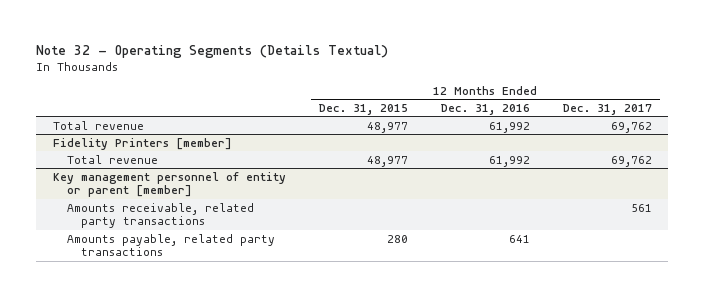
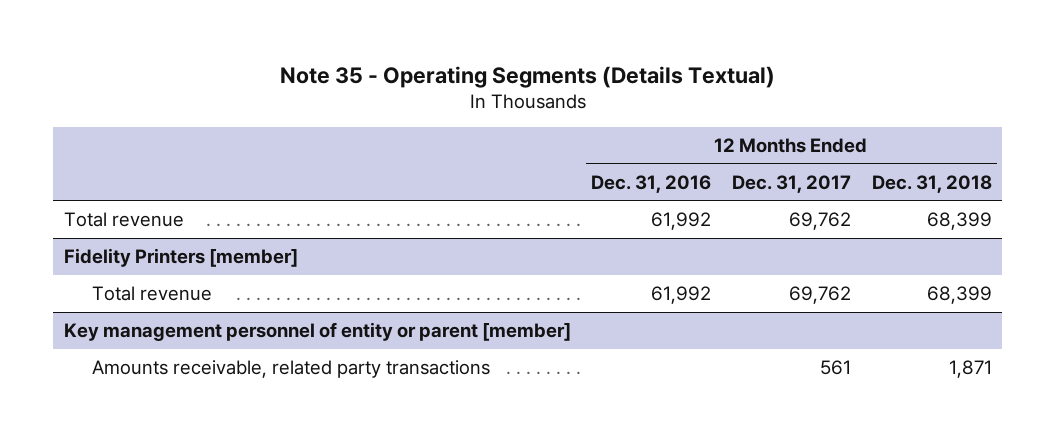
- Note 32 - Operating Segments (Details Textual)
+ Note 35 - Operating Segments (Details Textual)
- | 12 Months Ended Dec. 31, 2015 | 12 Months Ended Dec. 31, 2016 | 12 Months Ended Dec. 31, 2017
+ | 12 Months Ended Dec. 31, 2016 | 12 Months Ended Dec. 31, 2017 | 12 Months Ended Dec. 31, 2018
@ Key management personnel of entity or parent [member]
- Amounts payable, related party transactions | 280 | 641 |

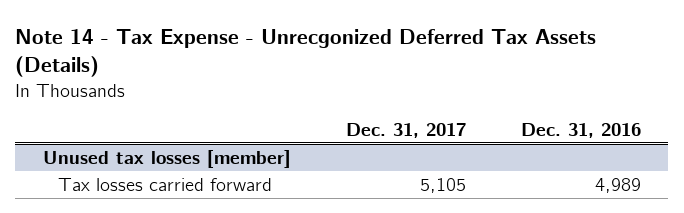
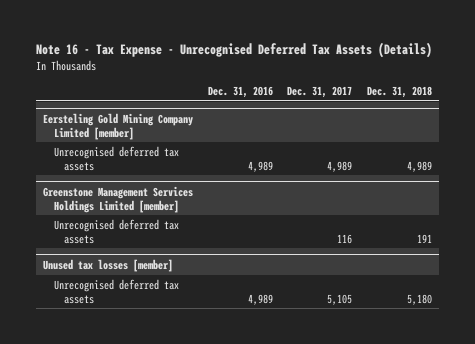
- Note 14 - Tax Expense - Unrecgonized Deferred Tax Assets (Details)
+ Note 16 - Tax Expense - Unrecognised Deferred Tax Assets (Details)
- | Dec. 31, 2017 | Dec. 31, 2016
+ | Dec. 31, 2016 | Dec. 31, 2017 | Dec. 31, 2018
+ Eersteling Gold Mining Company Limited [member]
+ Unrecognised deferred tax assets | 4,989 | 4,989 | 4,989
+ Greenstone Management Services Holdings Limited [member]
+ Unrecognised deferred tax assets | | 116 | 191
@ Unused tax losses [member]
- Tax losses carried forward | 5,105 | 4,989
+ Unrecognised deferred tax assets | 4,989 | 5,105 | 5,180

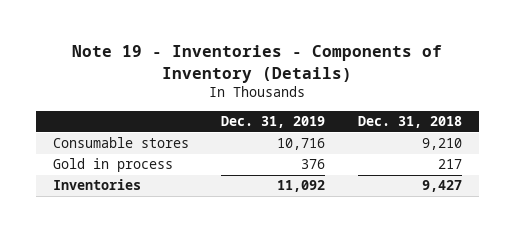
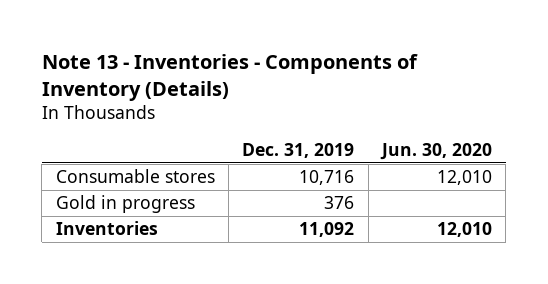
- Note 19 - Inventories - Components of Inventory (Details)
+ Note 13 - Inventories - Components of Inventory (Details)
- | Dec. 31, 2019 | Dec. 31, 2018
+ | Dec. 31, 2019 | Jun. 30, 2020
- Gold in process | 376 | 217
+ Gold in progress | 376 |

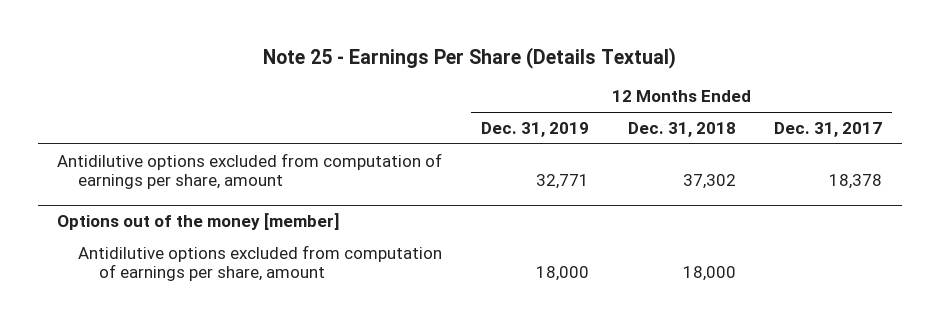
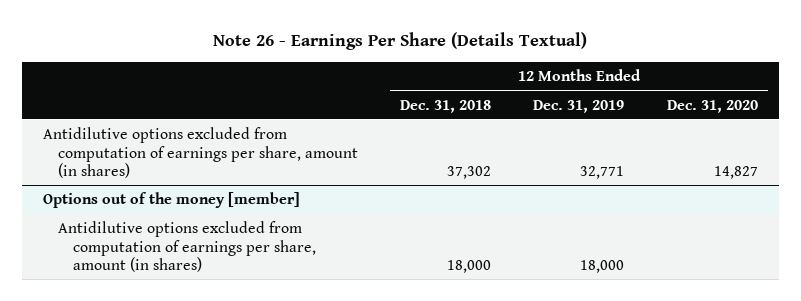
- Note 25 - Earnings Per Share (Details Textual)
+ Note 26 - Earnings Per Share (Details Textual)
- | 12 Months Ended Dec. 31, 2019 | 12 Months Ended Dec. 31, 2018 | 12 Months Ended Dec. 31, 2017
+ | 12 Months Ended Dec. 31, 2018 | 12 Months Ended Dec. 31, 2019 | 12 Months Ended Dec. 31, 2020
- Antidilutive options excluded from computation of earnings per share, amount | 32,771 | 37,302 | 18,378
+ Antidilutive options excluded from computation of earnings per share, amount (in shares) | 37,302 | 32,771 | 14,827
@ Options out of the money [member]
- Antidilutive options excluded from computation of earnings per share, amount | 18,000 | 18,000 |
+ Antidilutive options excluded from computation of earnings per share, amount (in shares) | 18,000 | 18,000 |

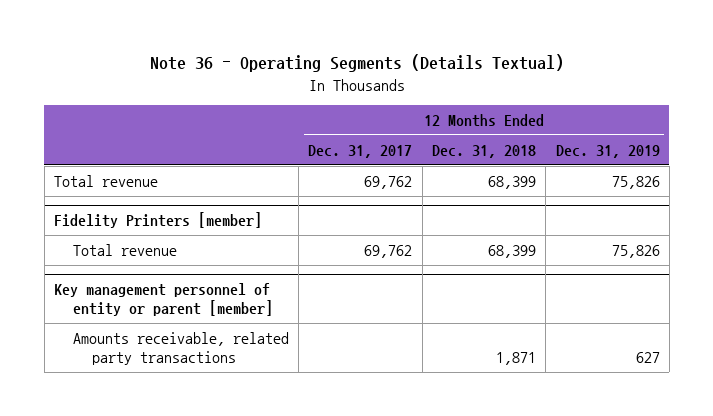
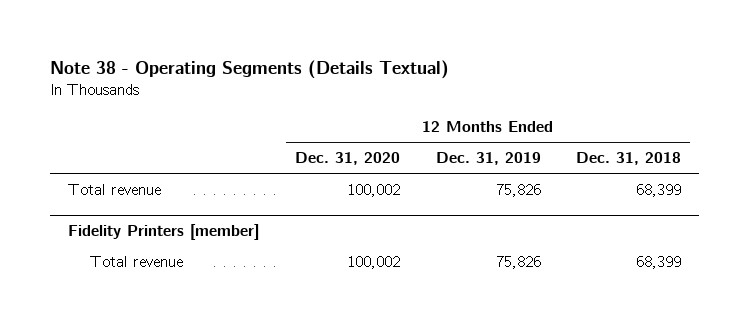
- Note 36 - Operating Segments (Details Textual)
+ Note 38 - Operating Segments (Details Textual)
- | 12 Months Ended Dec. 31, 2017 | 12 Months Ended Dec. 31, 2018 | 12 Months Ended Dec. 31, 2019
+ | 12 Months Ended Dec. 31, 2020 | 12 Months Ended Dec. 31, 2019 | 12 Months Ended Dec. 31, 2018
- Key management personnel of entity or parent [member]
- Amounts receivable, related party transactions | | 1,871 | 627

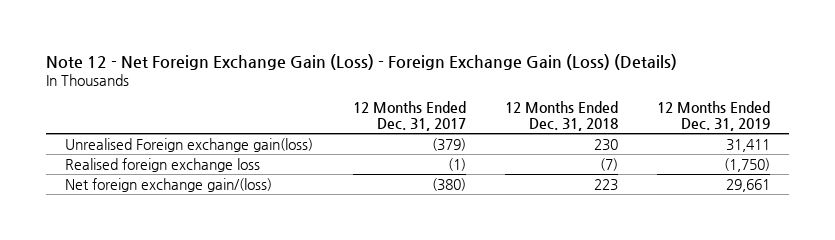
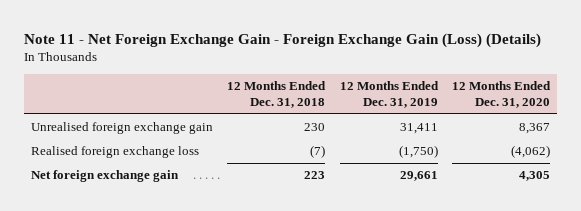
- Note 12 - Net Foreign Exchange Gain (Loss) - Foreign Exchange Gain (Loss) (Details)
+ Note 11 - Net Foreign Exchange Gain - Foreign Exchange Gain (Loss) (Details)
- | 12 Months Ended Dec. 31, 2017 | 12 Months Ended Dec. 31, 2018 | 12 Months Ended Dec. 31, 2019
+ | 12 Months Ended Dec. 31, 2018 | 12 Months Ended Dec. 31, 2019 | 12 Months Ended Dec. 31, 2020
- Unrealised Foreign exchange gain(loss) | (379) | 230 | 31,411
+ Unrealised foreign exchange gain | 230 | 31,411 | 8,367
- Net foreign exchange gain/(loss) | (380) | 223 | 29,661
+ Net foreign exchange gain | 223 | 29,661 | 4,305

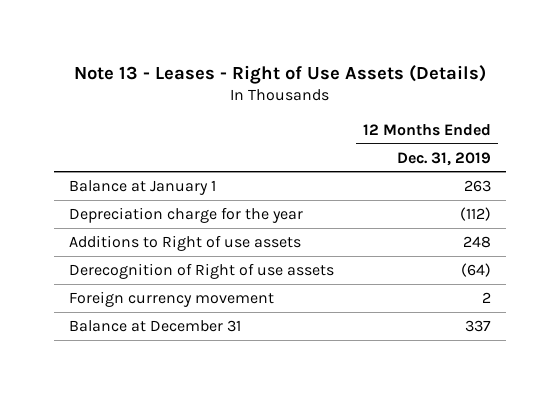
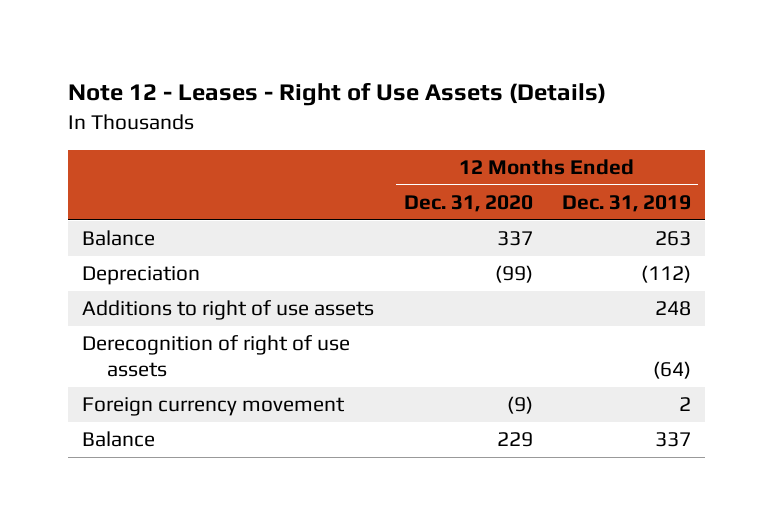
- Note 13 - Leases - Right of Use Assets (Details)
+ Note 12 - Leases - Right of Use Assets (Details)
- | 12 Months Ended Dec. 31, 2019
+ | 12 Months Ended Dec. 31, 2020 | 12 Months Ended Dec. 31, 2019
- Balance at January 1 | 263
- Depreciation charge for the year | (112)
- Additions to Right of use assets | 248
- Derecognition of Right of use assets | (64)
+ Balance | 337 | 263
+ Depreciation | (99) | (112)
+ Additions to right of use assets | | 248
+ Derecognition of right of use assets | | (64)
- Balance at December 31 | 337
+ Balance | 229 | 337

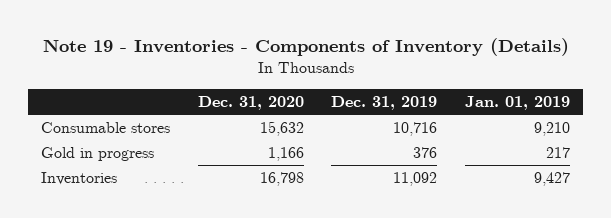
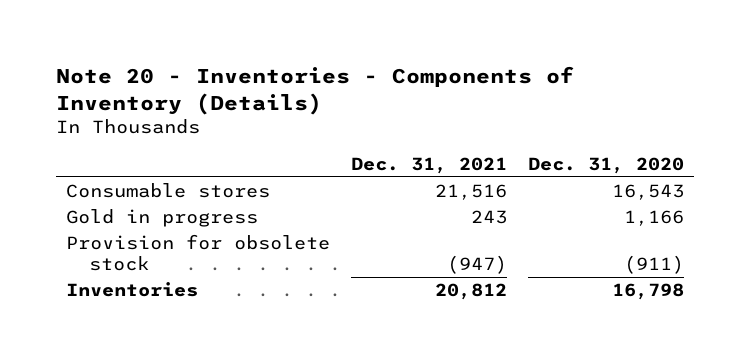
- Note 19 - Inventories - Components of Inventory (Details)
+ Note 20 - Inventories - Components of Inventory (Details)
- | Dec. 31, 2020 | Dec. 31, 2019 | Jan. 01, 2019
+ | Dec. 31, 2021 | Dec. 31, 2020
- Consumable stores | 15,632 | 10,716 | 9,210
+ Consumable stores | 21,516 | 16,543
+ Provision for obsolete stock | (947) | (911)

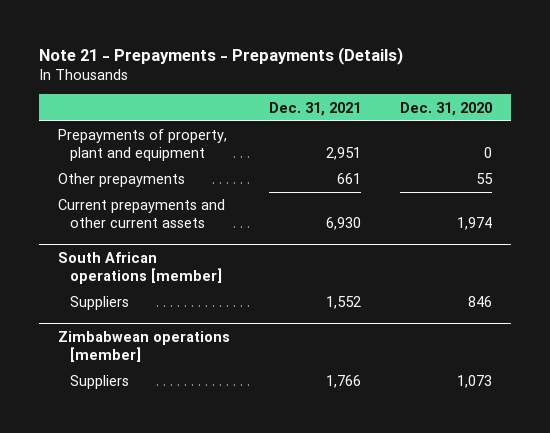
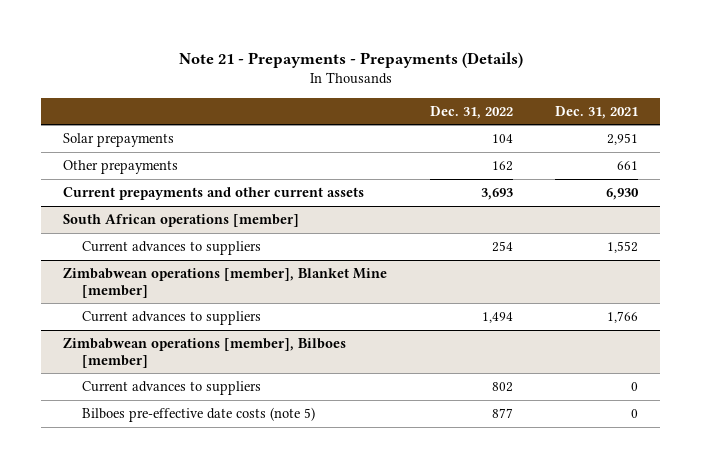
- | Dec. 31, 2021 | Dec. 31, 2020
+ | Dec. 31, 2022 | Dec. 31, 2021
- Prepayments of property, plant and equipment | 2,951 | 0
+ Solar prepayments | 104 | 2,951
@ South African operations [member]
- Suppliers | 1,552 | 846
- Zimbabwean operations [member]
- Suppliers | 1,766 | 1,073
@ South African operations [member]
+ Current advances to suppliers | 254 | 1,552
+ Zimbabwean operations [member], Blanket Mine [member]
+ Current advances to suppliers | 1,494 | 1,766
+ Zimbabwean operations [member], Bilboes [member]
+ Current advances to suppliers | 802 | 0
+ Bilboes pre-effective date costs (note 5) | 877 | 0

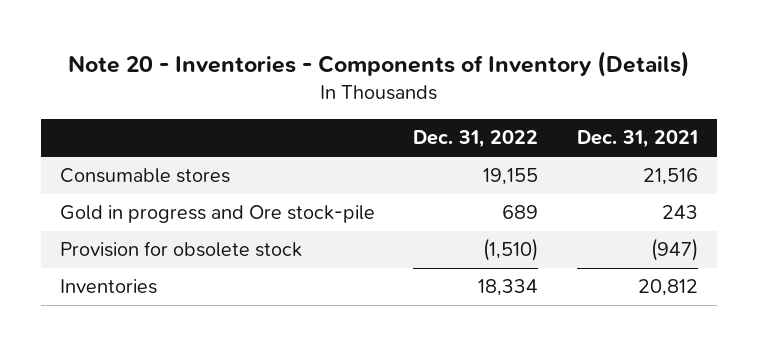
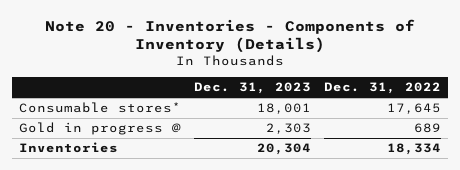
- | Dec. 31, 2022 | Dec. 31, 2021
+ | Dec. 31, 2023 | Dec. 31, 2022
- Consumable stores | 19,155 | 21,516
- Gold in progress and Ore stock-pile | 689 | 243
- Provision for obsolete stock | (1,510) | (947)
+ Consumable stores* | 18,001 | 17,645
+ Gold in progress @ | 2,303 | 689

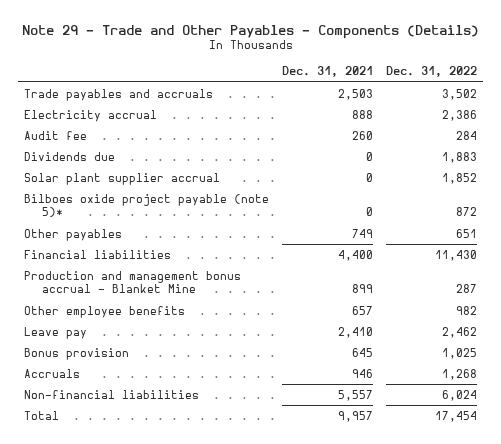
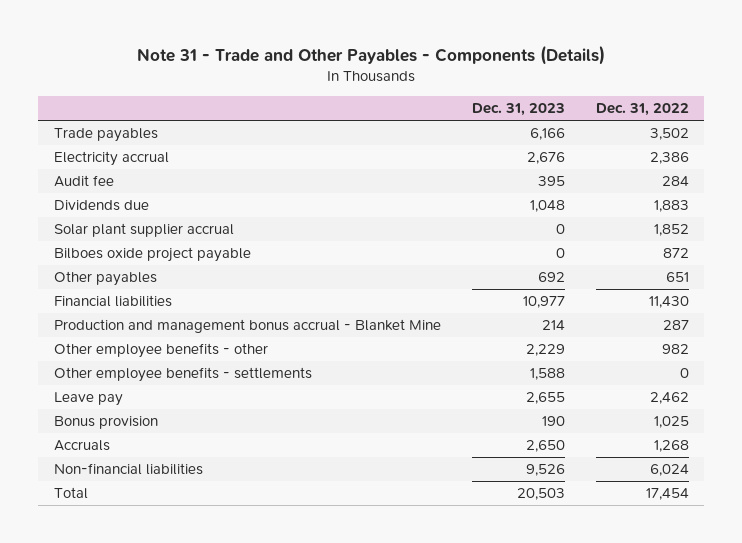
- Note 29 - Trade and Other Payables - Components (Details)
+ Note 31 - Trade and Other Payables - Components (Details)
- | Dec. 31, 2021 | Dec. 31, 2022
+ | Dec. 31, 2023 | Dec. 31, 2022
- Trade payables and accruals | 2,503 | 3,502
+ Trade payables | 6,166 | 3,502
- Bilboes oxide project payable (note 5)* | 0 | 872
+ Bilboes oxide project payable | 0 | 872
- Other employee benefits | 657 | 982
+ Other employee benefits - other | 2,229 | 982
+ Other employee benefits - settlements | 1,588 | 0

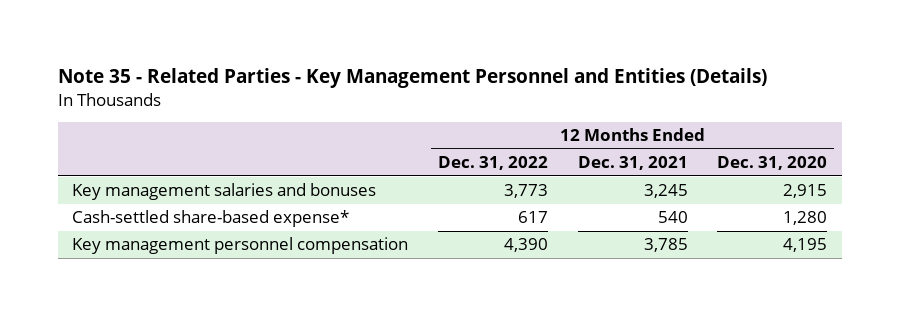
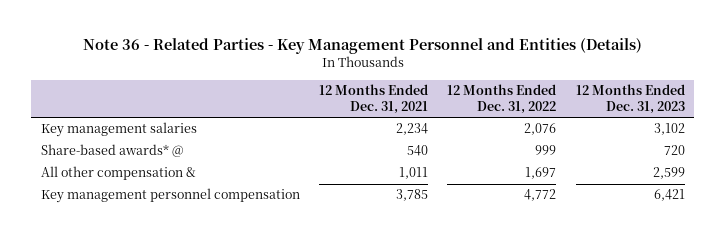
- Note 35 - Related Parties - Key Management Personnel and Entities (Details)
+ Note 36 - Related Parties - Key Management Personnel and Entities (Details)
- | 12 Months Ended Dec. 31, 2022 | 12 Months Ended Dec. 31, 2021 | 12 Months Ended Dec. 31, 2020
+ | 12 Months Ended Dec. 31, 2021 | 12 Months Ended Dec. 31, 2022 | 12 Months Ended Dec. 31, 2023
- Key management salaries and bonuses | 3,773 | 3,245 | 2,915
- Cash-settled share-based expense* | 617 | 540 | 1,280
- Key management personnel compensation | 4,390 | 3,785 | 4,195
+ Key management salaries | 2,234 | 2,076 | 3,102
+ Share-based awards* @ | 540 | 999 | 720
+ All other compensation & | 1,011 | 1,697 | 2,599
+ Key management personnel compensation | 3,785 | 4,772 | 6,421

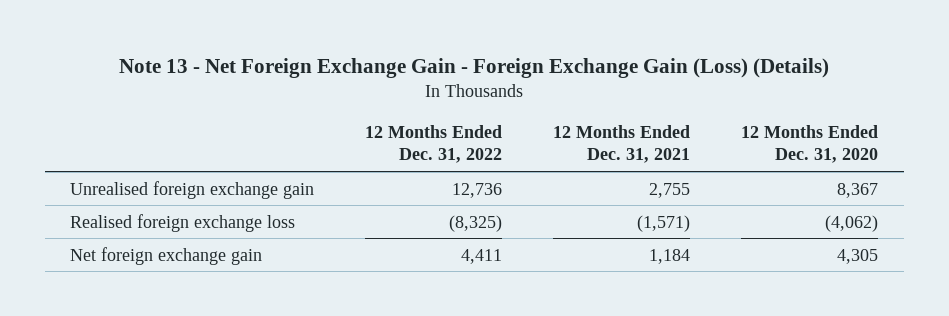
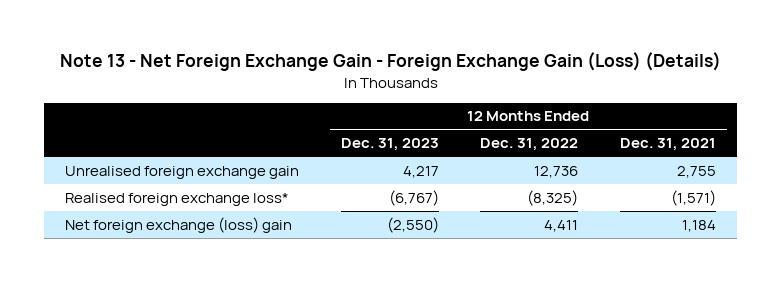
- | 12 Months Ended Dec. 31, 2022 | 12 Months Ended Dec. 31, 2021 | 12 Months Ended Dec. 31, 2020
+ | 12 Months Ended Dec. 31, 2023 | 12 Months Ended Dec. 31, 2022 | 12 Months Ended Dec. 31, 2021
- Realised foreign exchange loss | (8,325) | (1,571) | (4,062)
- Net foreign exchange gain | 4,411 | 1,184 | 4,305
+ Realised foreign exchange loss* | (6,767) | (8,325) | (1,571)
+ Net foreign exchange (loss) gain | (2,550) | 4,411 | 1,184

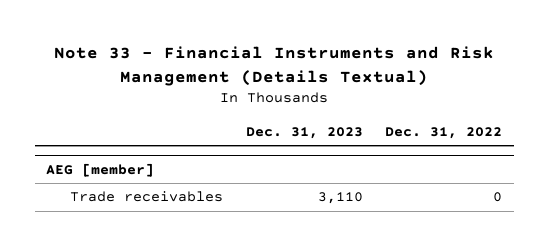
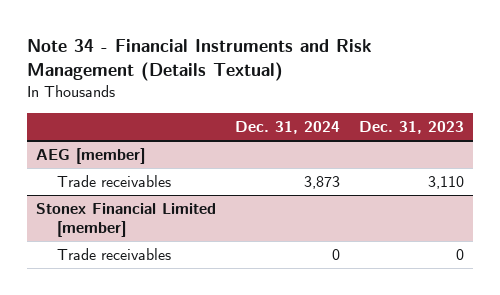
- Note 33 - Financial Instruments and Risk Management (Details Textual)
+ Note 34 - Financial Instruments and Risk Management (Details Textual)
- | Dec. 31, 2023 | Dec. 31, 2022
+ | Dec. 31, 2024 | Dec. 31, 2023
+ Stonex Financial Limited [member]
+ Trade receivables | 0 | 0

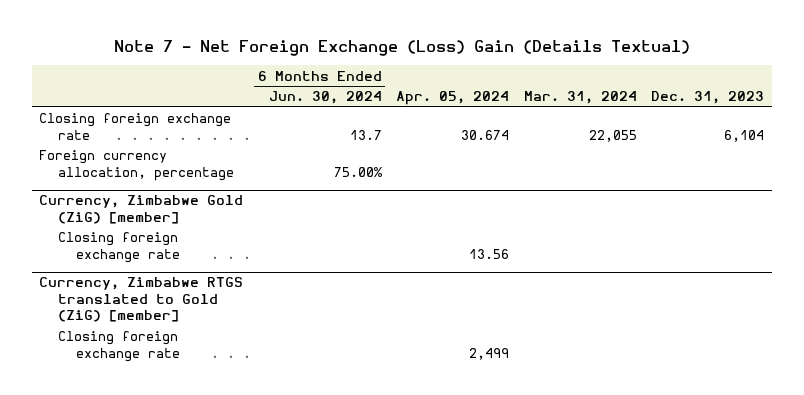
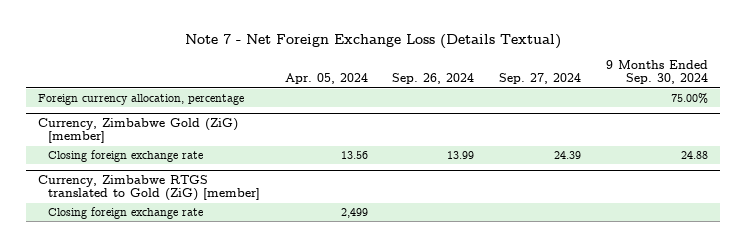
- Note 7 - Net Foreign Exchange (Loss) Gain (Details Textual)
+ Note 7 - Net Foreign Exchange Loss (Details Textual)
- | 6 Months Ended Jun. 30, 2024 | Apr. 05, 2024 | Mar. 31, 2024 | Dec. 31, 2023
+ | Apr. 05, 2024 | Sep. 26, 2024 | Sep. 27, 2024 | 9 Months Ended Sep. 30, 2024
- Closing foreign exchange rate | 13.7 | 30.674 | 22,055 | 6,104

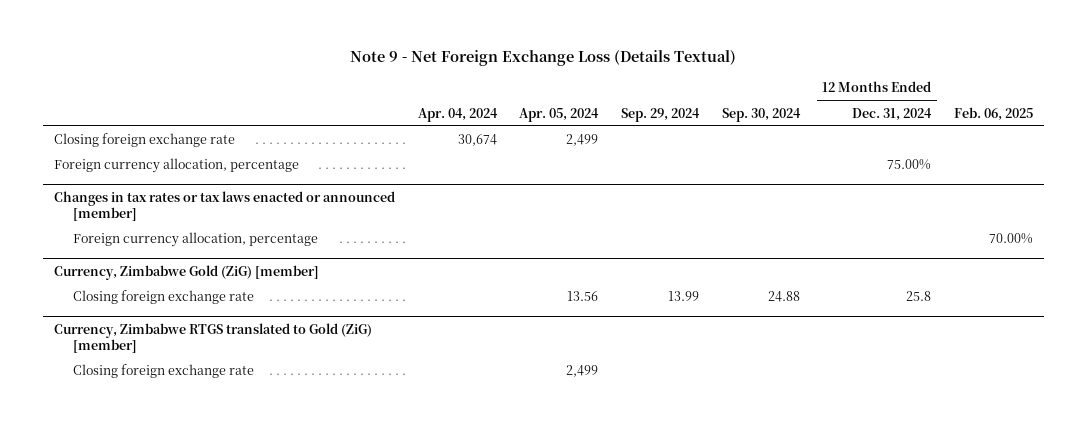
- Note 7 - Net Foreign Exchange Loss (Details Textual)
+ Note 9 - Net Foreign Exchange Loss (Details Textual)
- | Apr. 05, 2024 | Sep. 26, 2024 | Sep. 27, 2024 | 9 Months Ended Sep. 30, 2024
+ | Apr. 04, 2024 | Apr. 05, 2024 | Sep. 29, 2024 | Sep. 30, 2024 | 12 Months Ended Dec. 31, 2024 | Feb. 06, 2025
+ Closing foreign exchange rate | 30,674 | 2,499 | | | |
+ Changes in tax rates or tax laws enacted or announced [member]
+ Foreign currency allocation, percentage | | | | | | 70.00%

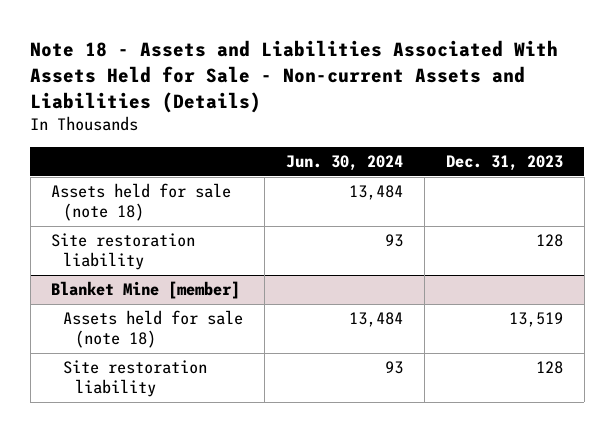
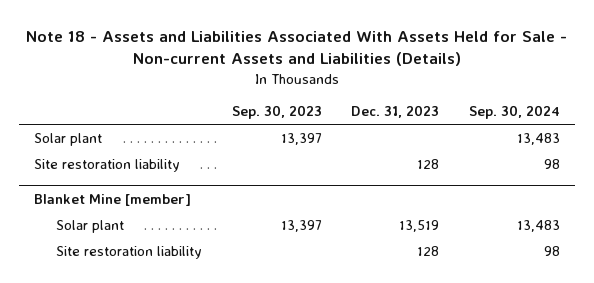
- | Jun. 30, 2024 | Dec. 31, 2023
+ | Sep. 30, 2023 | Dec. 31, 2023 | Sep. 30, 2024
- Assets held for sale (note 18) | 13,484 |
+ Solar plant | 13,397 | | 13,483
@ Blanket Mine [member]
- Assets held for sale (note 18) | 13,484 | 13,519
+ Solar plant | 13,397 | 13,519 | 13,483

